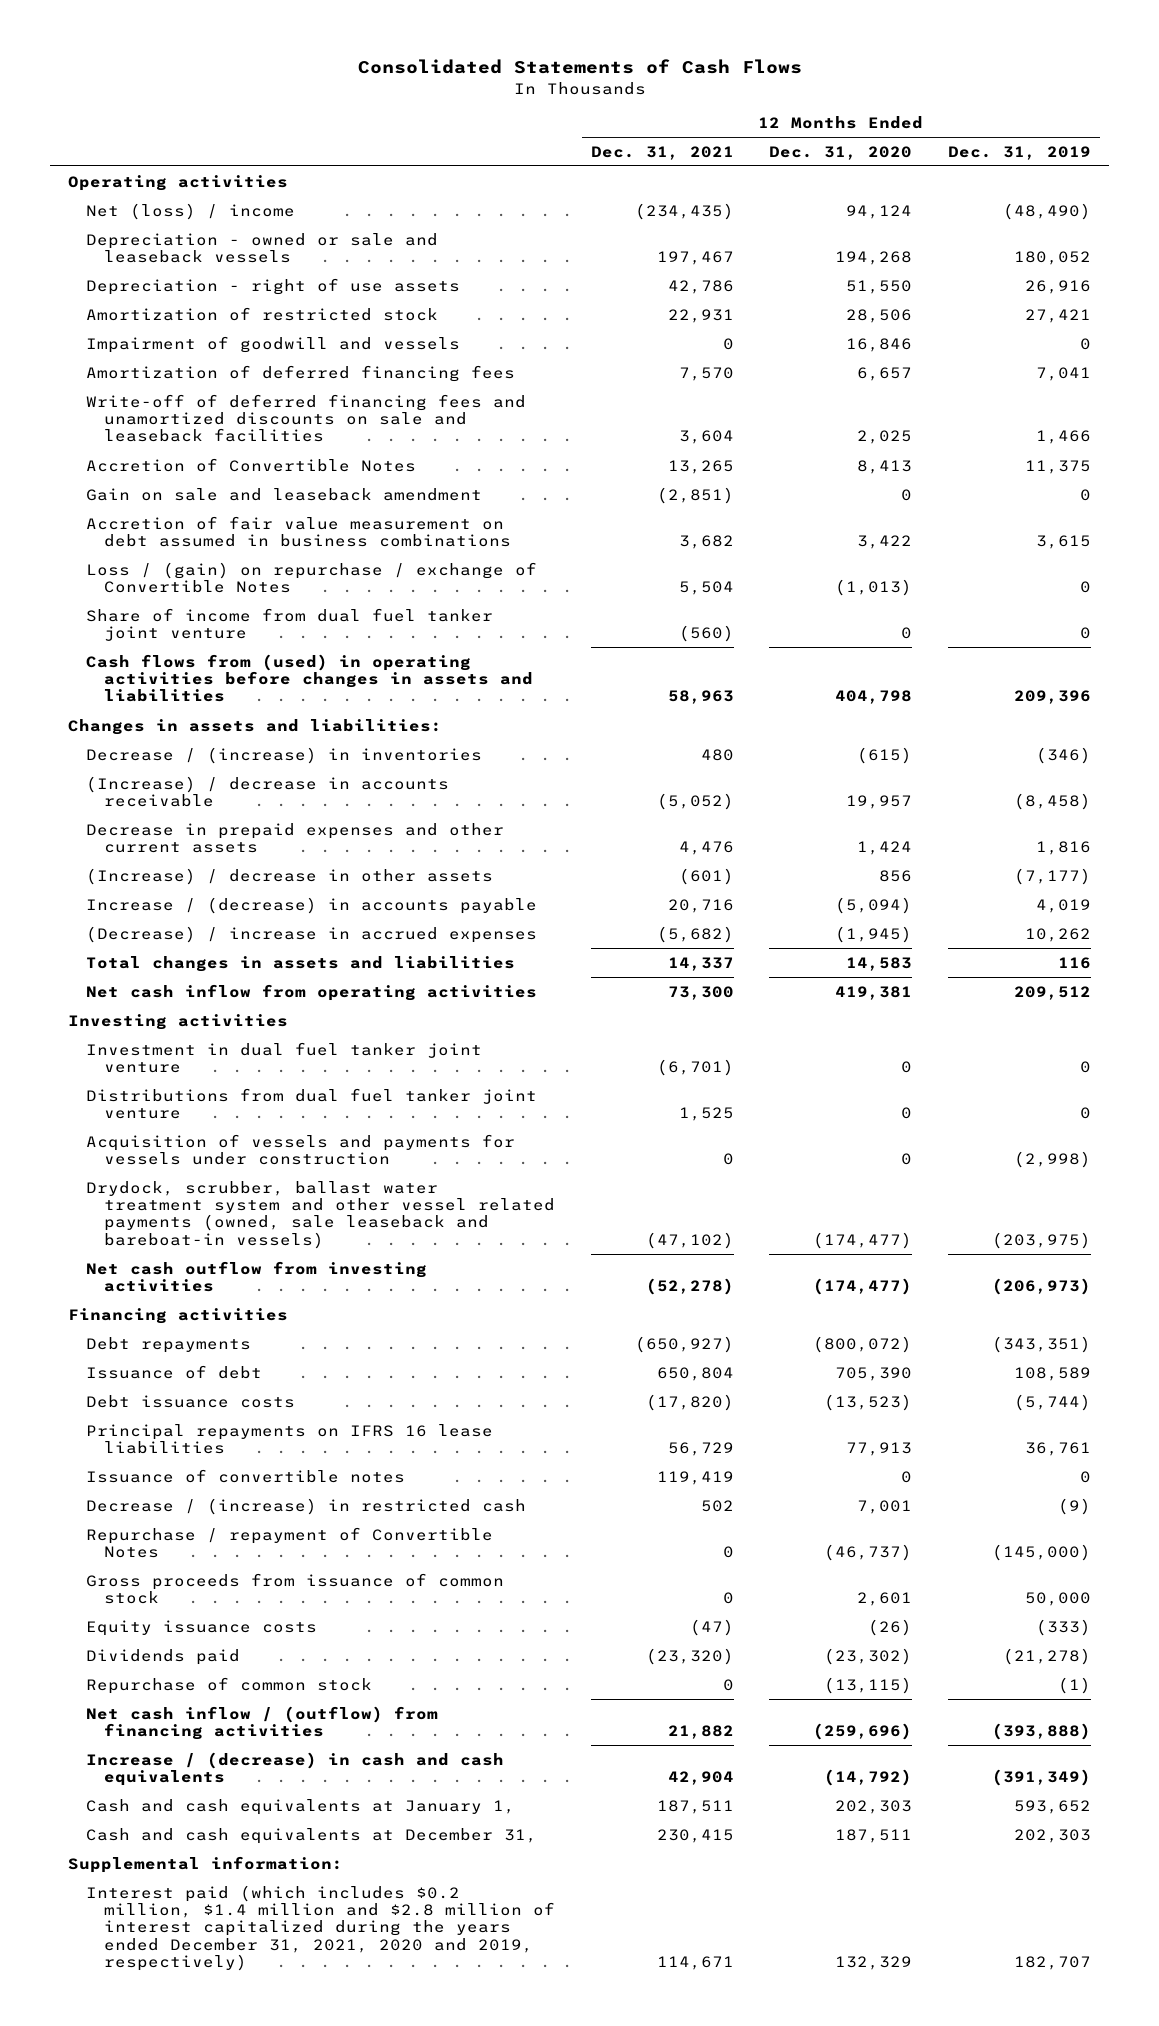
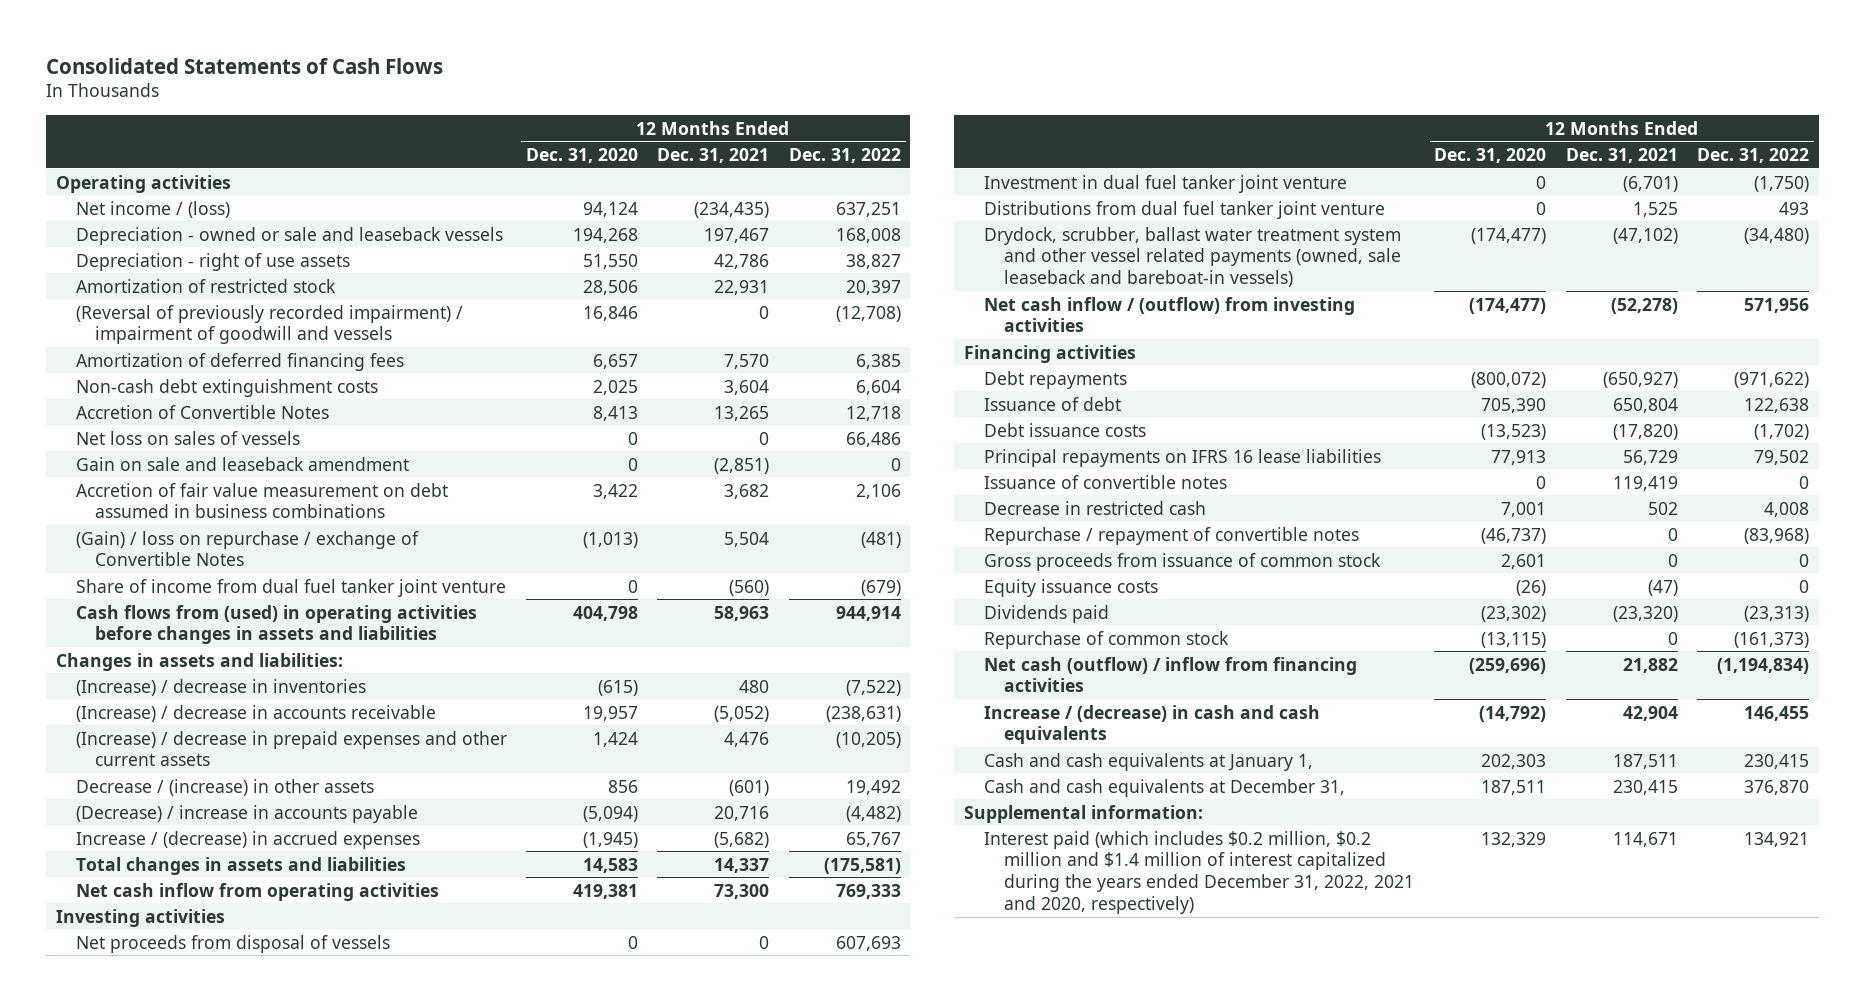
- | 12 Months Ended Dec. 31, 2021 | 12 Months Ended Dec. 31, 2020 | 12 Months Ended Dec. 31, 2019
+ | 12 Months Ended Dec. 31, 2020 | 12 Months Ended Dec. 31, 2021 | 12 Months Ended Dec. 31, 2022
- Net (loss) / income | (234,435) | 94,124 | (48,490)
+ Net income / (loss) | 94,124 | (234,435) | 637,251
- Impairment of goodwill and vessels | 0 | 16,846 | 0
+ (Reversal of previously recorded impairment) / impairment of goodwill and vessels | 16,846 | 0 | (12,708)
- Write-off of deferred financing fees and unamortized discounts on sale and leaseback facilities | 3,604 | 2,025 | 1,466
+ Non-cash debt extinguishment costs | 2,025 | 3,604 | 6,604
+ Net loss on sales of vessels | 0 | 0 | 66,486
- Loss / (gain) on repurchase / exchange of Convertible Notes | 5,504 | (1,013) | 0
+ (Gain) / loss on repurchase / exchange of Convertible Notes | (1,013) | 5,504 | (481)
- Decrease / (increase) in inventories | 480 | (615) | (346)
+ (Increase) / decrease in inventories | (615) | 480 | (7,522)
- Decrease in prepaid expenses and other current assets | 4,476 | 1,424 | 1,816
- (Increase) / decrease in other assets | (601) | 856 | (7,177)
- Increase / (decrease) in accounts payable | 20,716 | (5,094) | 4,019
- (Decrease) / increase in accrued expenses | (5,682) | (1,945) | 10,262
+ (Increase) / decrease in prepaid expenses and other current assets | 1,424 | 4,476 | (10,205)
+ Decrease / (increase) in other assets | 856 | (601) | 19,492
+ (Decrease) / increase in accounts payable | (5,094) | 20,716 | (4,482)
+ Increase / (decrease) in accrued expenses | (1,945) | (5,682) | 65,767
+ Net proceeds from disposal of vessels | 0 | 0 | 607,693
- Acquisition of vessels and payments for vessels under construction | 0 | 0 | (2,998)
- Net cash outflow from investing activities | (52,278) | (174,477) | (206,973)
+ Net cash inflow / (outflow) from investing activities | (174,477) | (52,278) | 571,956
- Decrease / (increase) in restricted cash | 502 | 7,001 | (9)
- Repurchase / repayment of Convertible Notes | 0 | (46,737) | (145,000)
+ Decrease in restricted cash | 7,001 | 502 | 4,008
+ Repurchase / repayment of convertible notes | (46,737) | 0 | (83,968)
- Net cash inflow / (outflow) from financing activities | 21,882 | (259,696) | (393,888)
+ Net cash (outflow) / inflow from financing activities | (259,696) | 21,882 | (1,194,834)
- Interest paid (which includes $0.2 million, $1.4 million and $2.8 million of interest capitalized during the years ended December 31, 2021, 2020 and 2019, respectively) | 114,671 | 132,329 | 182,707
+ Interest paid (which includes $0.2 million, $0.2 million and $1.4 million of interest capitalized during the years ended December 31, 2022, 2021 and 2020, respectively) | 132,329 | 114,671 | 134,921

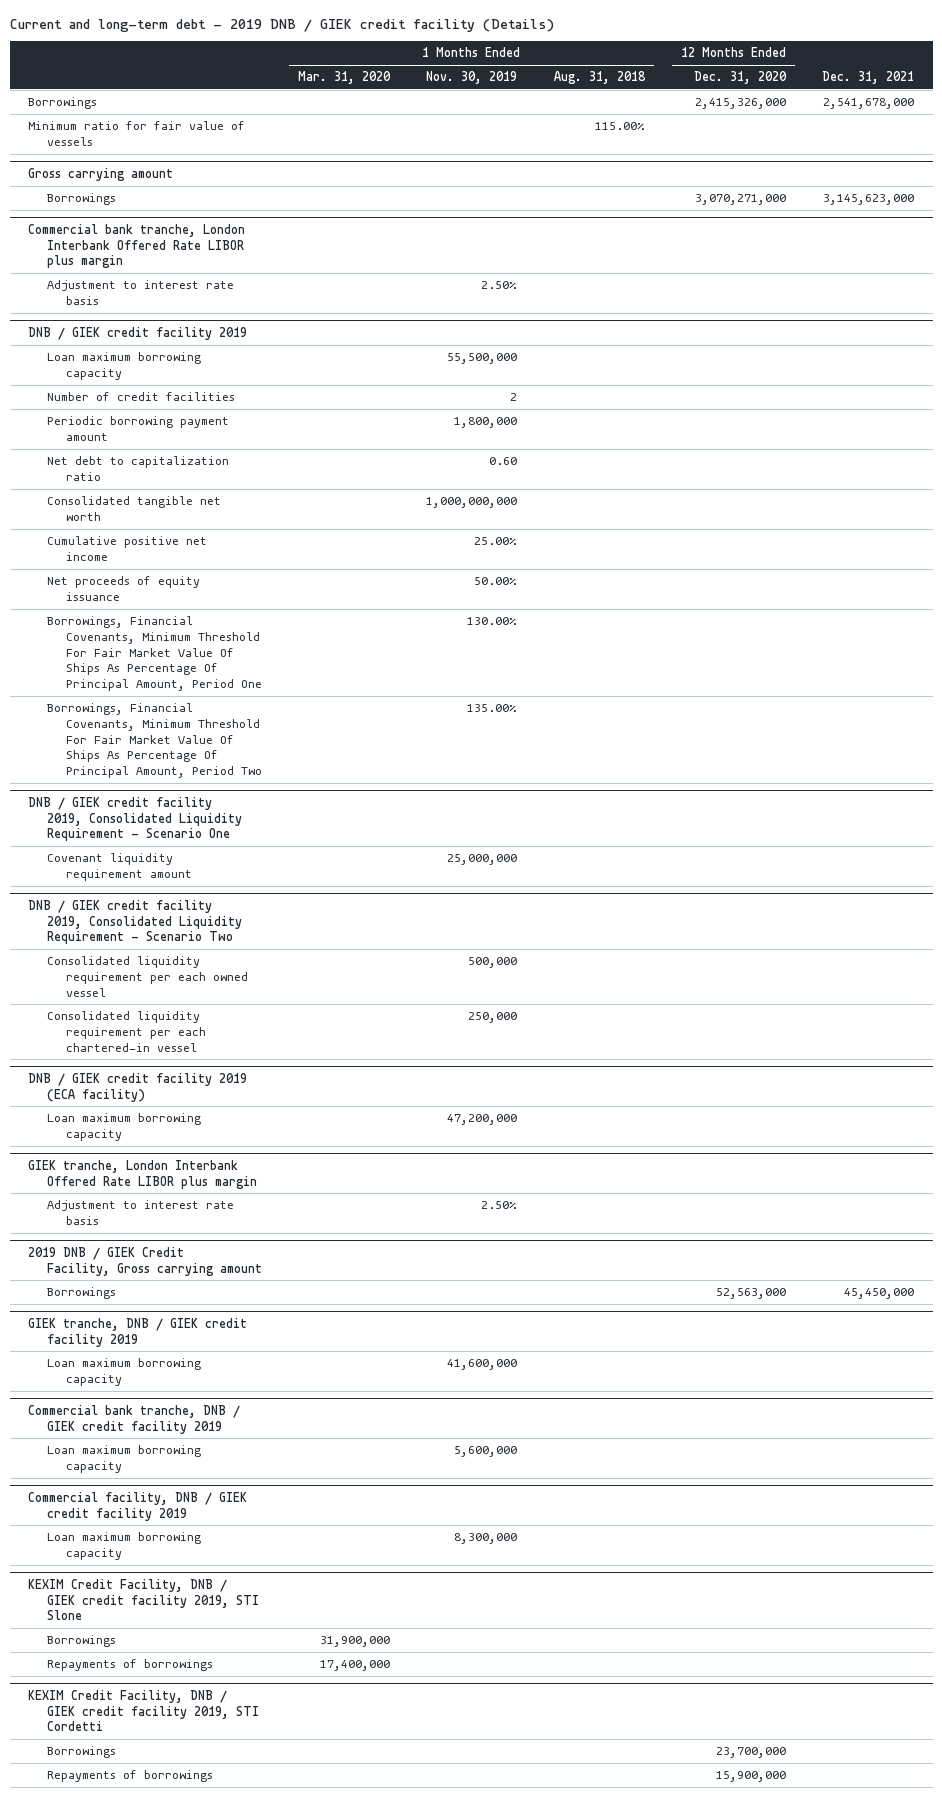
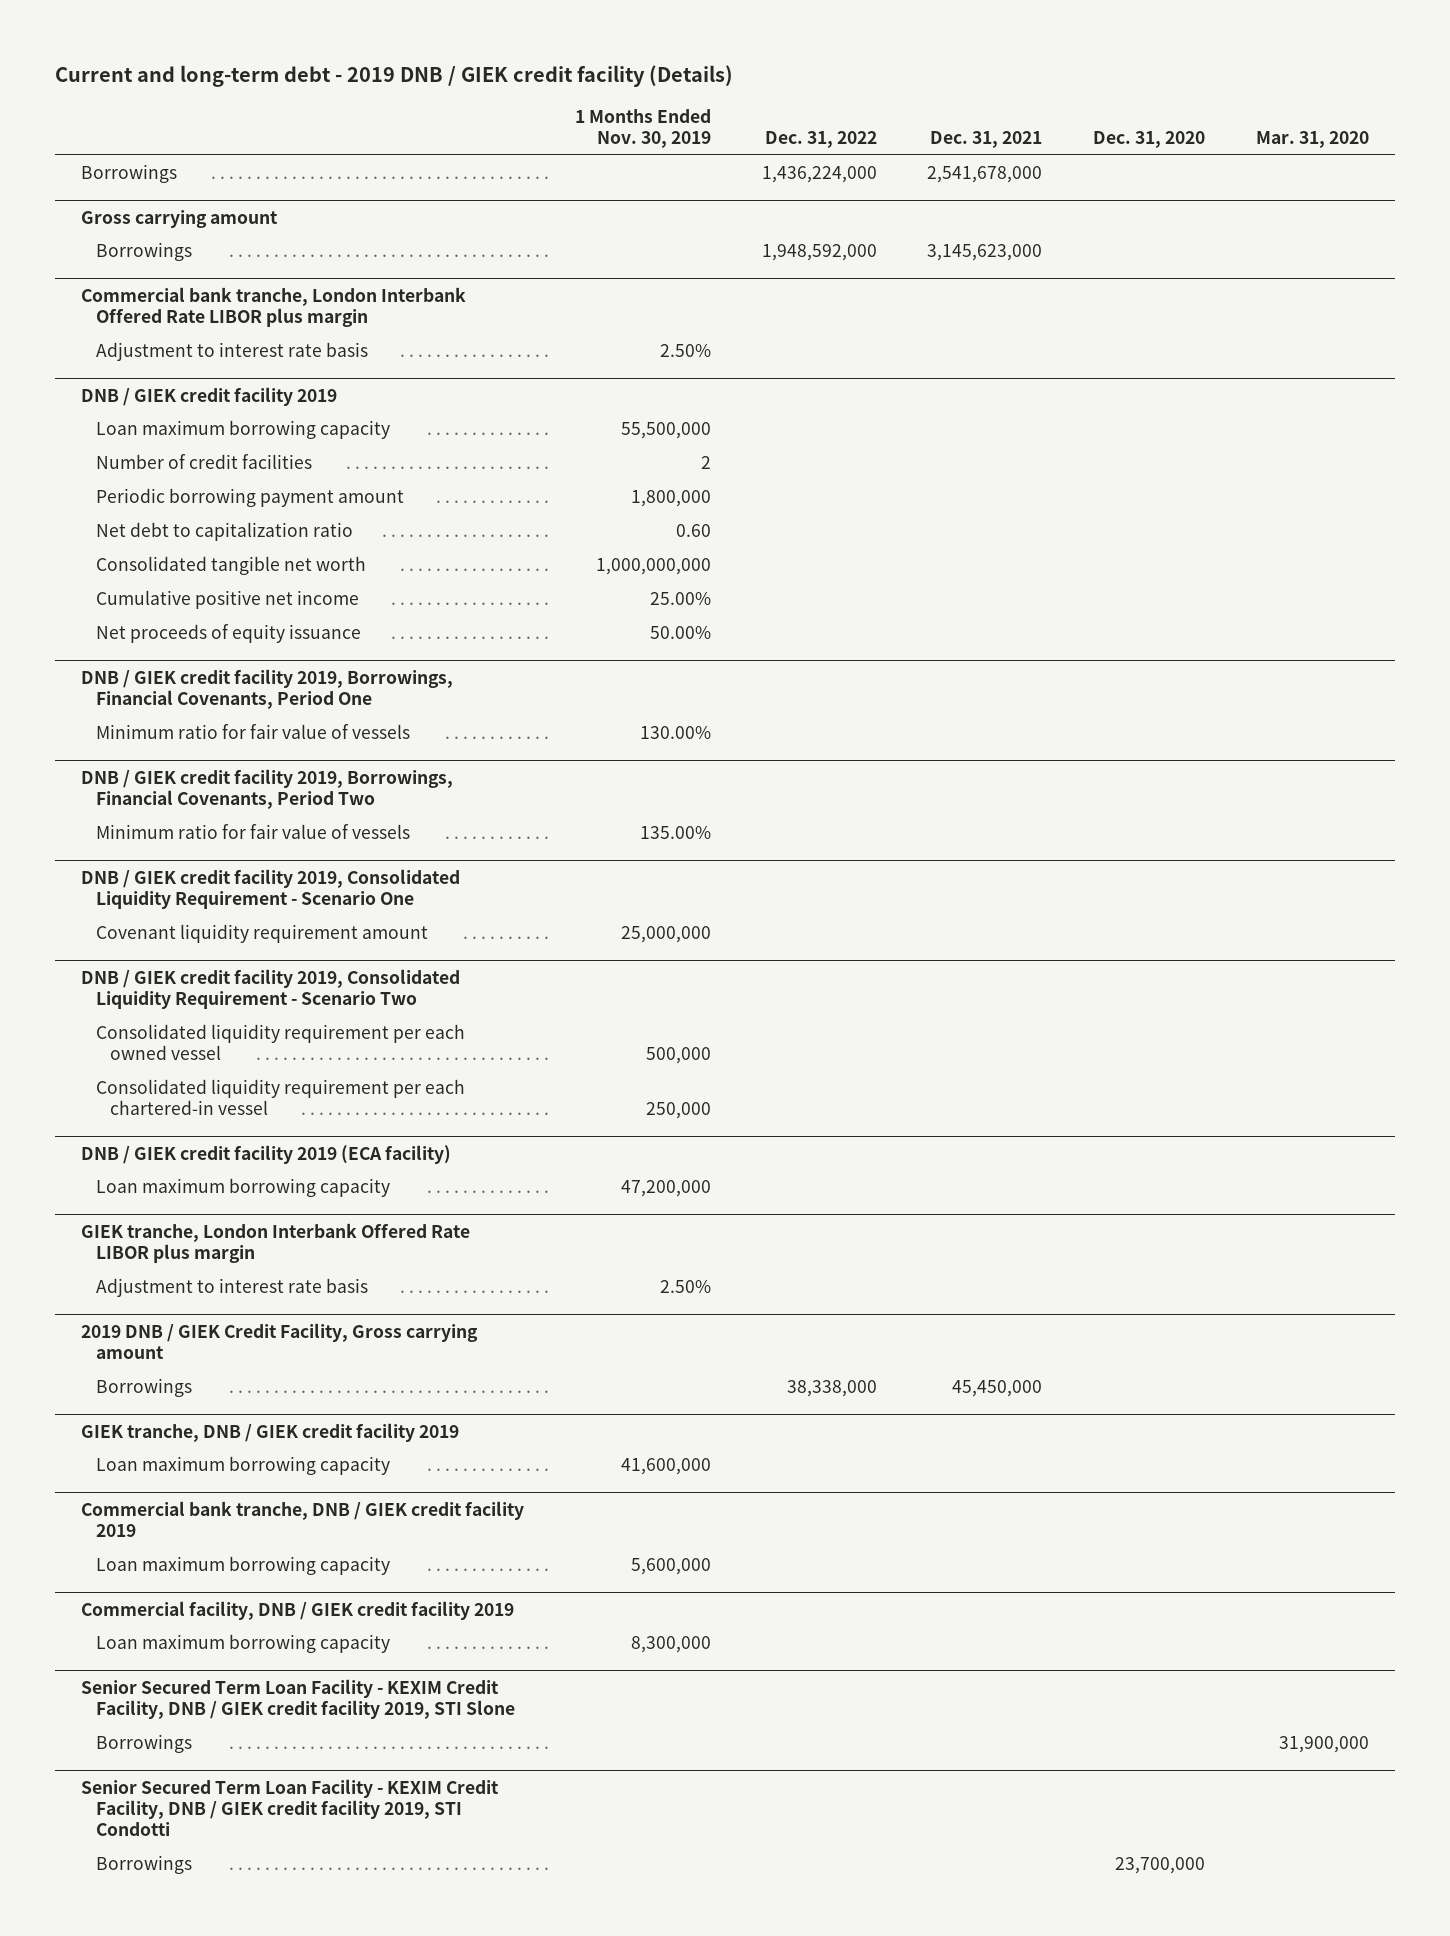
- | 1 Months Ended Mar. 31, 2020 | 1 Months Ended Nov. 30, 2019 | 1 Months Ended Aug. 31, 2018 | 12 Months Ended Dec. 31, 2020 | Dec. 31, 2021
+ | 1 Months Ended Nov. 30, 2019 | Dec. 31, 2022 | Dec. 31, 2021 | Dec. 31, 2020 | Mar. 31, 2020
- Minimum ratio for fair value of vessels | | | 115.00% | |
@ DNB / GIEK credit facility 2019
- Borrowings, Financial Covenants, Minimum Threshold For Fair Market Value Of Ships As Percentage Of Principal Amount, Period One | | 130.00% | | |
- Borrowings, Financial Covenants, Minimum Threshold For Fair Market Value Of Ships As Percentage Of Principal Amount, Period Two | | 135.00% | | |
+ DNB / GIEK credit facility 2019, Borrowings, Financial Covenants, Period One
+ Minimum ratio for fair value of vessels | 130.00% | | | |
+ DNB / GIEK credit facility 2019, Borrowings, Financial Covenants, Period Two
+ Minimum ratio for fair value of vessels | 135.00% | | | |
- KEXIM Credit Facility, DNB / GIEK credit facility 2019, STI Slone
+ Senior Secured Term Loan Facility - KEXIM Credit Facility, DNB / GIEK credit facility 2019, STI Slone
- Repayments of borrowings | 17,400,000 | | | |
- KEXIM Credit Facility, DNB / GIEK credit facility 2019, STI Cordetti
+ Senior Secured Term Loan Facility - KEXIM Credit Facility, DNB / GIEK credit facility 2019, STI Condotti
- Repayments of borrowings | | | | 15,900,000 |

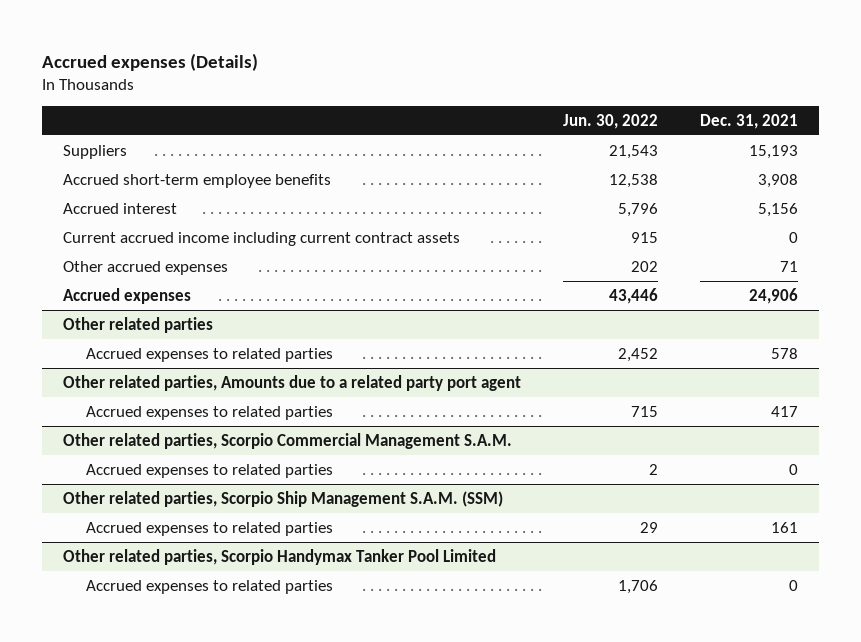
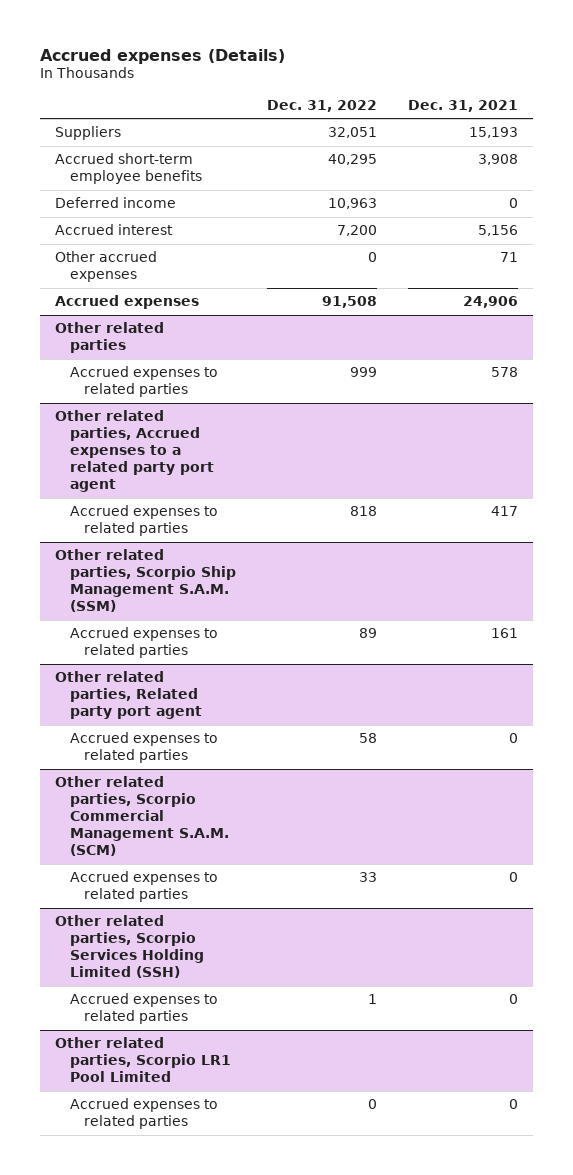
- | Jun. 30, 2022 | Dec. 31, 2021
+ | Dec. 31, 2022 | Dec. 31, 2021
+ Deferred income | 10,963 | 0
- Current accrued income including current contract assets | 915 | 0
- Other related parties, Amounts due to a related party port agent
+ Other related parties, Accrued expenses to a related party port agent
- Other related parties, Scorpio Commercial Management S.A.M.
- Accrued expenses to related parties | 2 | 0
- Other related parties, Scorpio Handymax Tanker Pool Limited
+ Other related parties, Related party port agent
+ Other related parties, Scorpio Commercial Management S.A.M. (SCM)
+ Accrued expenses to related parties | 33 | 0
+ Other related parties, Scorpio Services Holding Limited (SSH)
+ Accrued expenses to related parties | 1 | 0
+ Other related parties, Scorpio LR1 Pool Limited
+ Accrued expenses to related parties | 0 | 0

